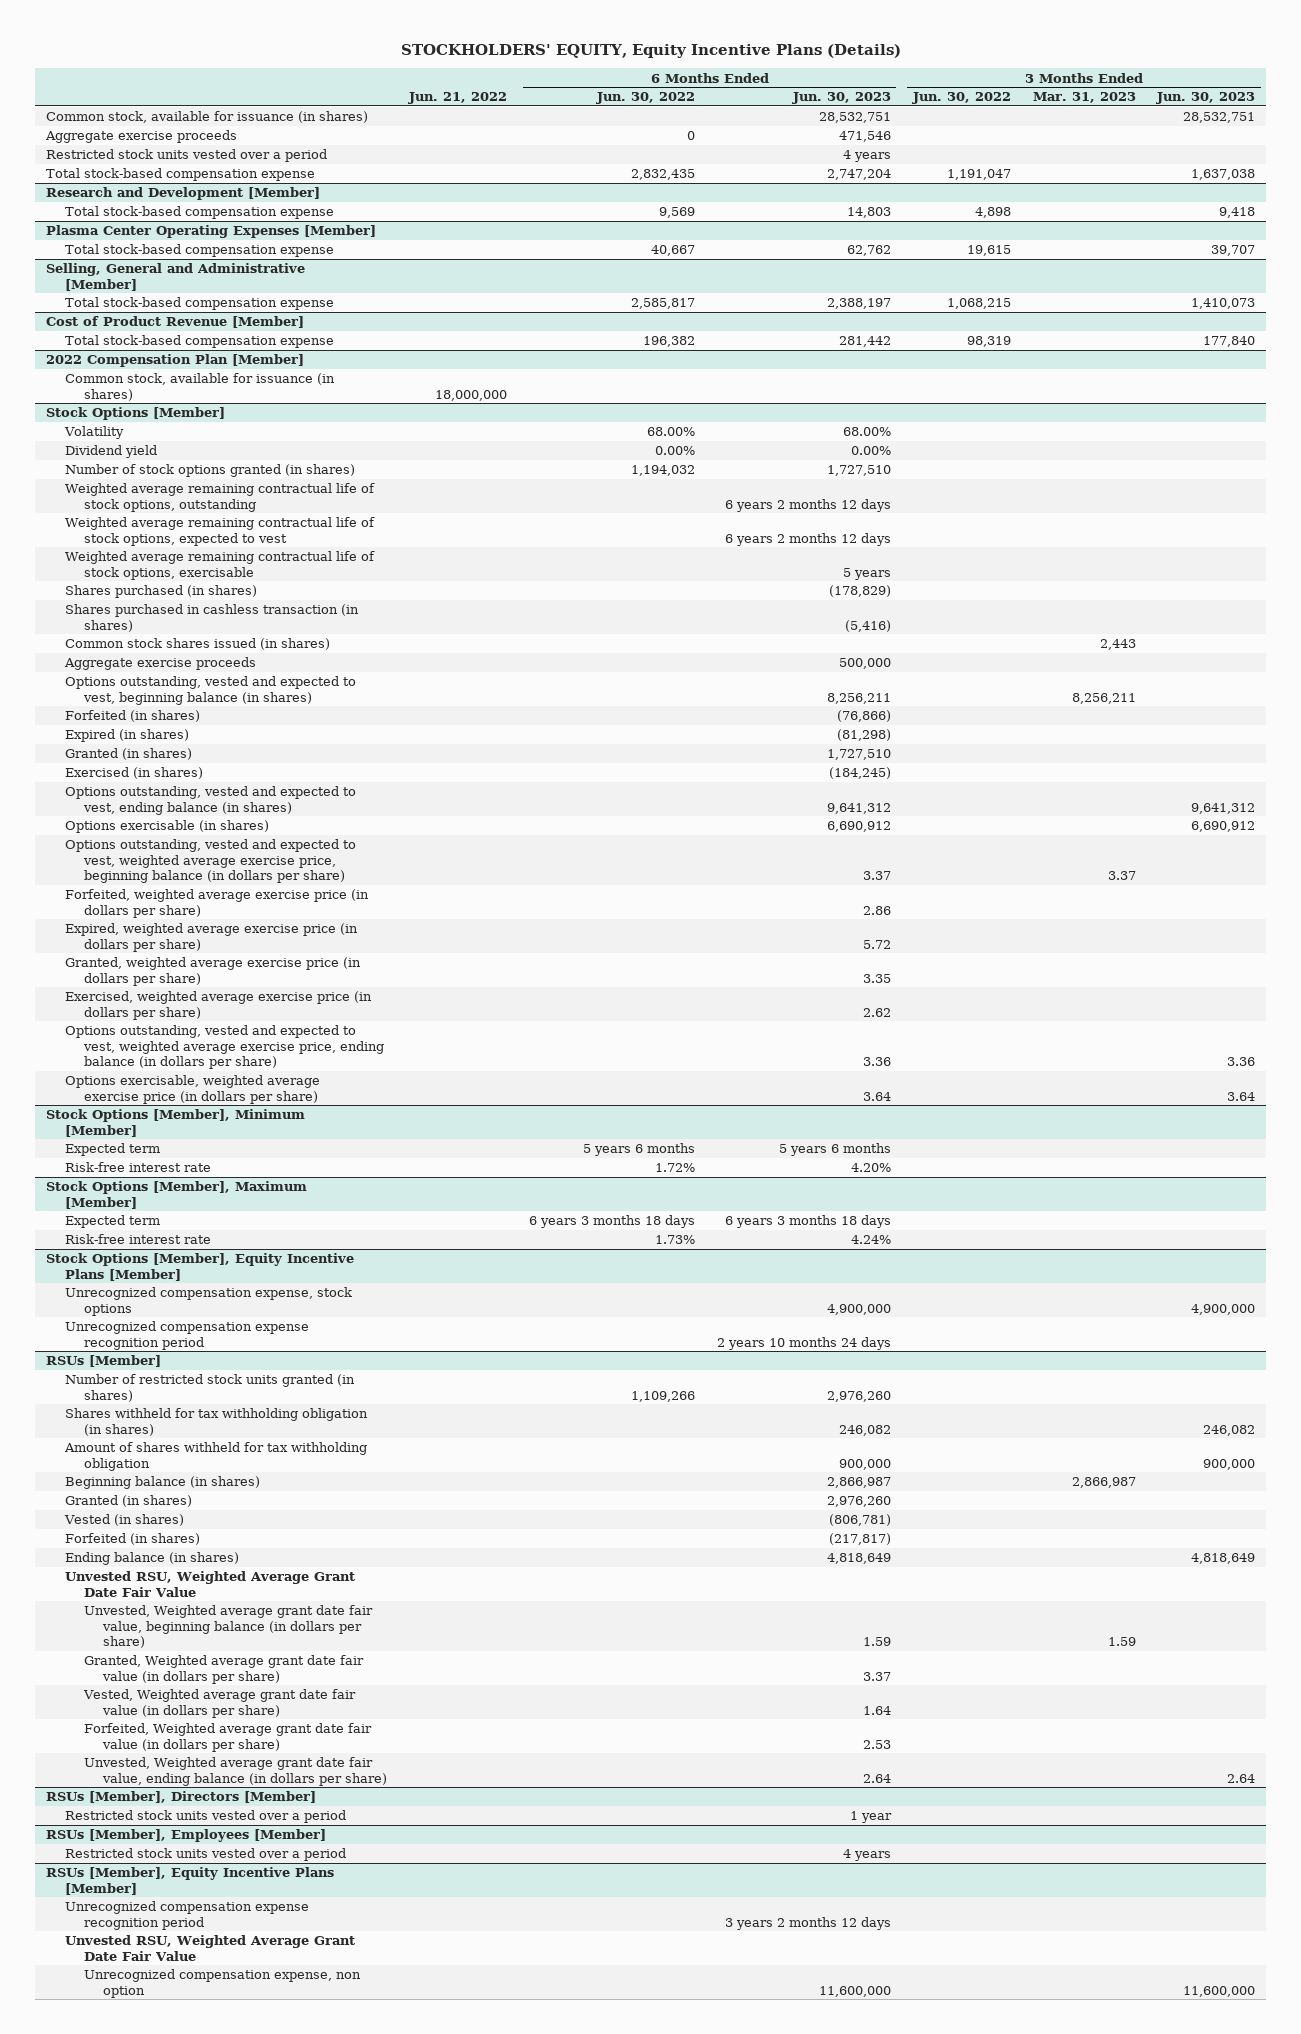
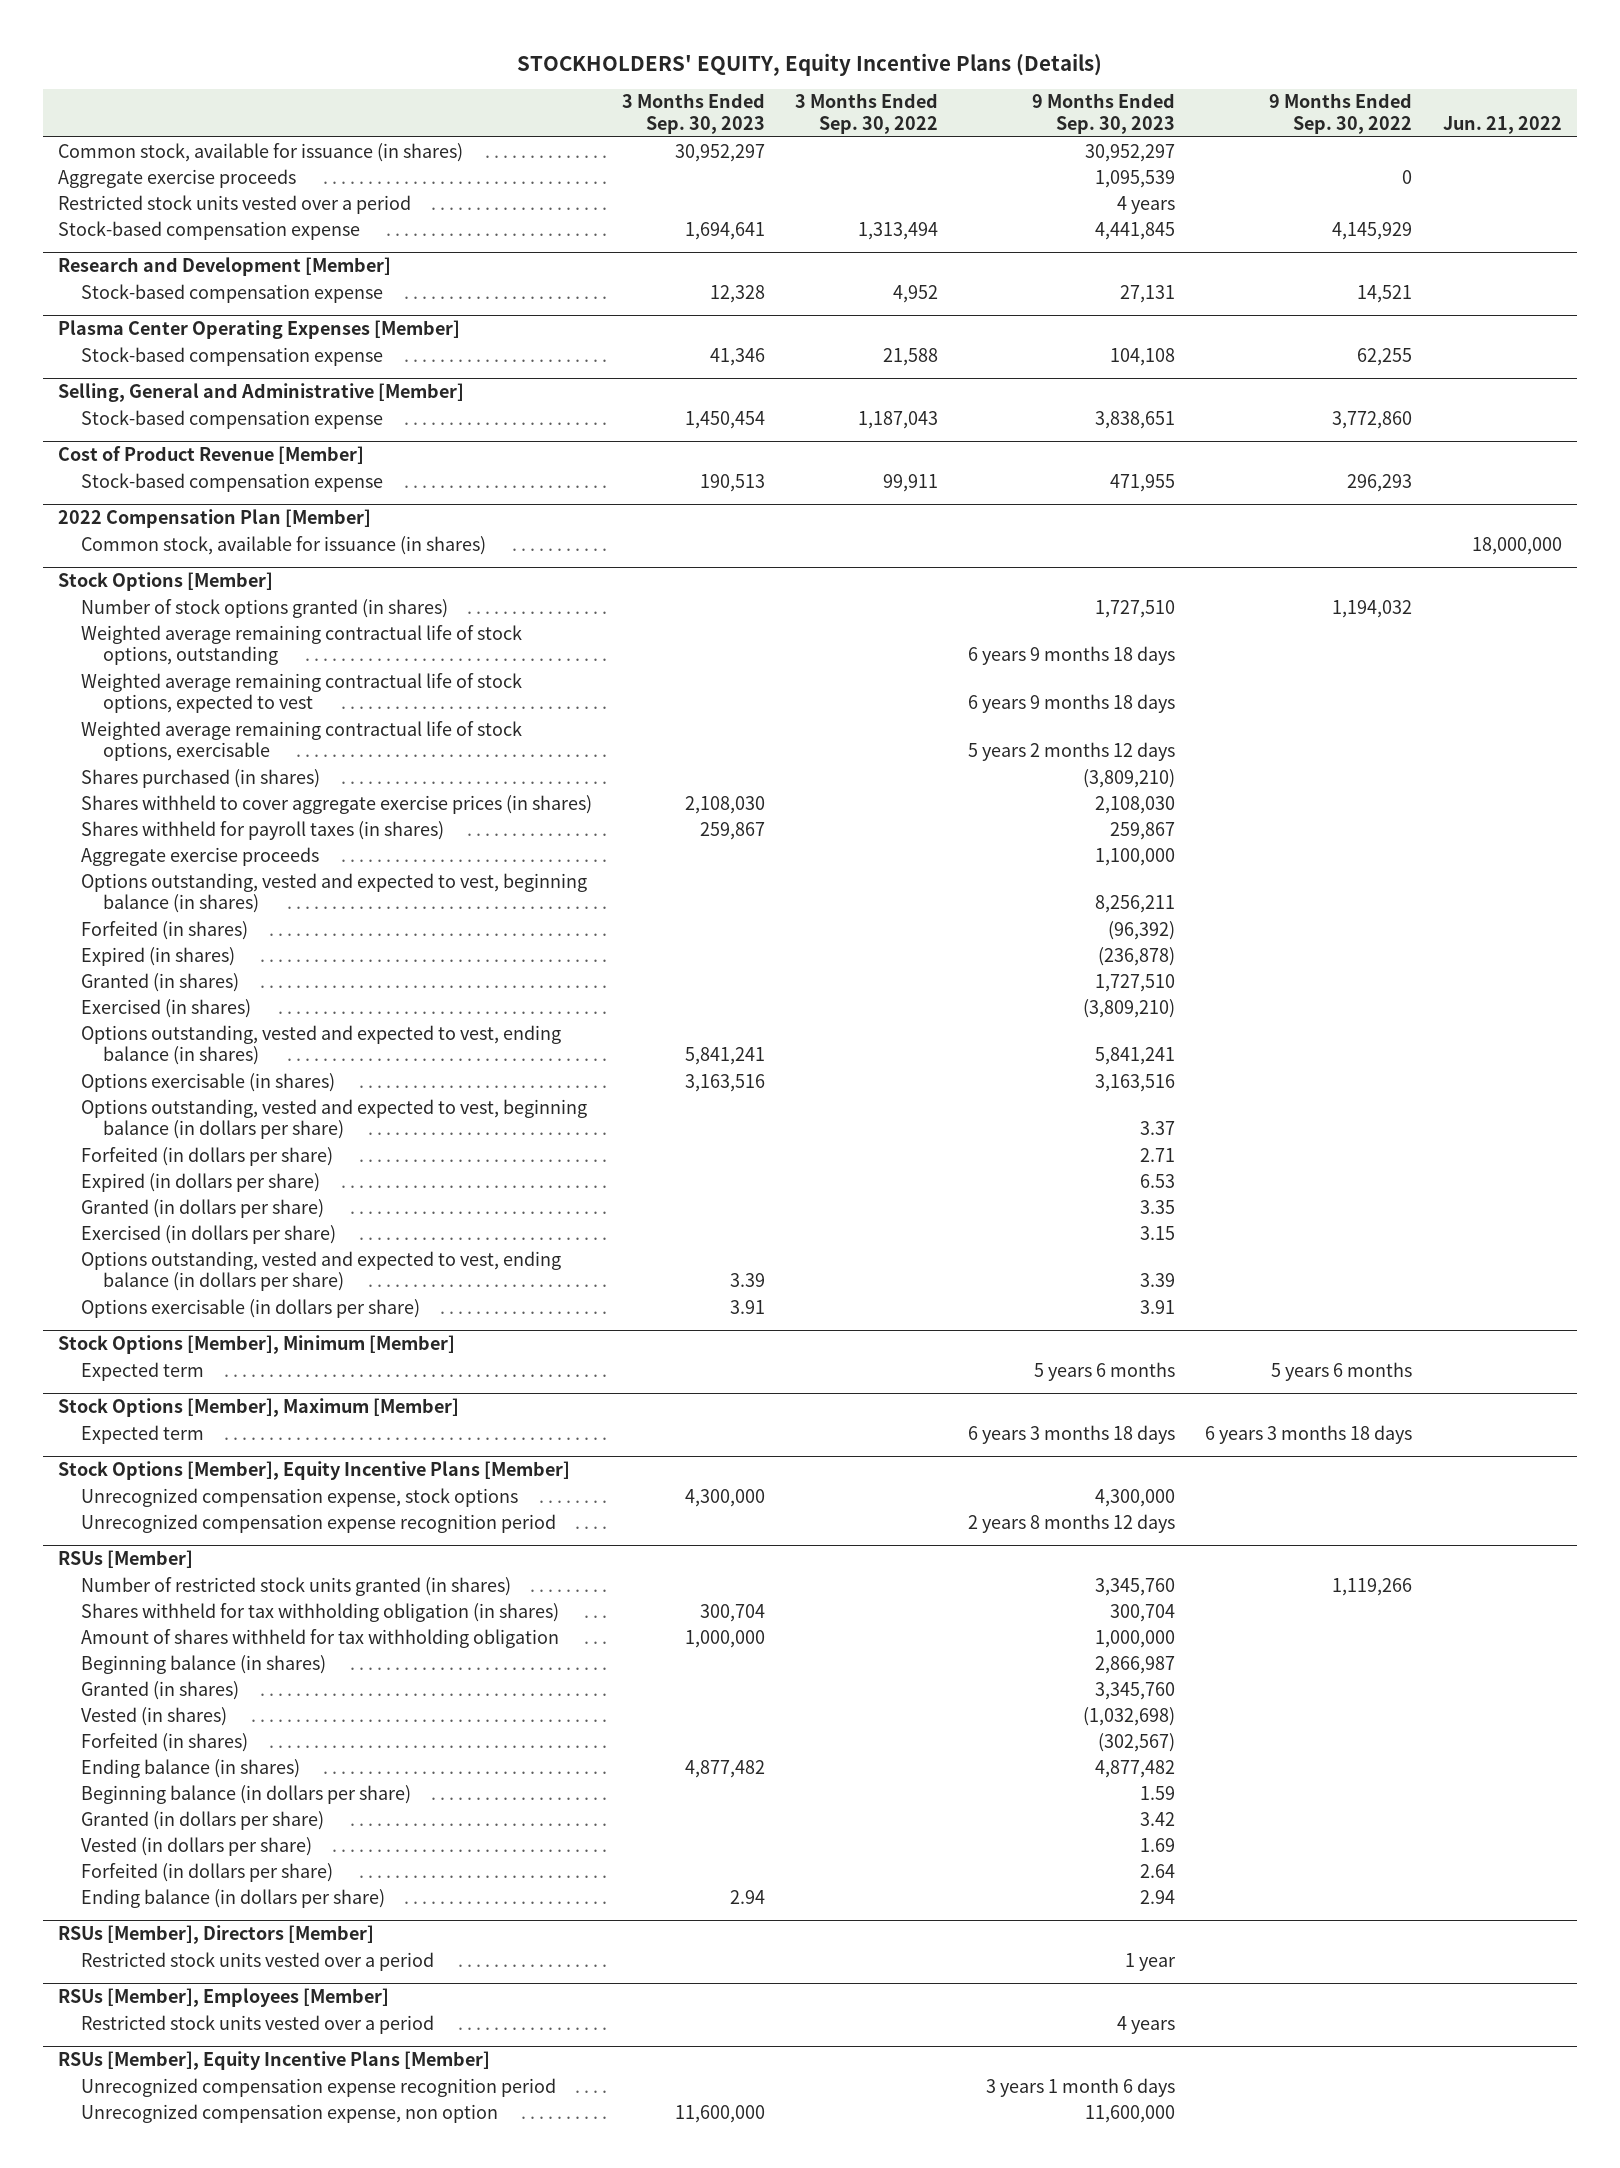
- | Jun. 21, 2022 | 6 Months Ended Jun. 30, 2022 | 6 Months Ended Jun. 30, 2023 | 3 Months Ended Jun. 30, 2022 | 3 Months Ended Mar. 31, 2023 | 3 Months Ended Jun. 30, 2023
+ | 3 Months Ended Sep. 30, 2023 | 3 Months Ended Sep. 30, 2022 | 9 Months Ended Sep. 30, 2023 | 9 Months Ended Sep. 30, 2022 | Jun. 21, 2022
- Total stock-based compensation expense | | 2,832,435 | 2,747,204 | 1,191,047 | | 1,637,038
+ Stock-based compensation expense | 1,694,641 | 1,313,494 | 4,441,845 | 4,145,929 |
@ Research and Development [Member]
- Total stock-based compensation expense | | 9,569 | 14,803 | 4,898 | | 9,418
+ Stock-based compensation expense | 12,328 | 4,952 | 27,131 | 14,521 |
@ Plasma Center Operating Expenses [Member]
- Total stock-based compensation expense | | 40,667 | 62,762 | 19,615 | | 39,707
+ Stock-based compensation expense | 41,346 | 21,588 | 104,108 | 62,255 |
@ Selling, General and Administrative [Member]
- Total stock-based compensation expense | | 2,585,817 | 2,388,197 | 1,068,215 | | 1,410,073
+ Stock-based compensation expense | 1,450,454 | 1,187,043 | 3,838,651 | 3,772,860 |
@ Cost of Product Revenue [Member]
- Total stock-based compensation expense | | 196,382 | 281,442 | 98,319 | | 177,840
+ Stock-based compensation expense | 190,513 | 99,911 | 471,955 | 296,293 |
@ Stock Options [Member]
- Volatility | | 68.00% | 68.00% | | |
- Dividend yield | | 0.00% | 0.00% | | |
- Shares purchased in cashless transaction (in shares) | | | (5,416) | | |
- Common stock shares issued (in shares) | | | | | 2,443 |
+ Shares withheld to cover aggregate exercise prices (in shares) | 2,108,030 | | 2,108,030 | |
+ Shares withheld for payroll taxes (in shares) | 259,867 | | 259,867 | |
- Options outstanding, vested and expected to vest, weighted average exercise price, beginning balance (in dollars per share) | | | 3.37 | | 3.37 |
- Forfeited, weighted average exercise price (in dollars per share) | | | 2.86 | | |
- Expired, weighted average exercise price (in dollars per share) | | | 5.72 | | |
- Granted, weighted average exercise price (in dollars per share) | | | 3.35 | | |
- Exercised, weighted average exercise price (in dollars per share) | | | 2.62 | | |
- Options outstanding, vested and expected to vest, weighted average exercise price, ending balance (in dollars per share) | | | 3.36 | | | 3.36
- Options exercisable, weighted average exercise price (in dollars per share) | | | 3.64 | | | 3.64
+ Options outstanding, vested and expected to vest, beginning balance (in dollars per share) | | | 3.37 | |
+ Forfeited (in dollars per share) | | | 2.71 | |
+ Expired (in dollars per share) | | | 6.53 | |
+ Granted (in dollars per share) | | | 3.35 | |
+ Exercised (in dollars per share) | | | 3.15 | |
+ Options outstanding, vested and expected to vest, ending balance (in dollars per share) | 3.39 | | 3.39 | |
+ Options exercisable (in dollars per share) | 3.91 | | 3.91 | |
@ Stock Options [Member], Minimum [Member]
- Risk-free interest rate | | 1.72% | 4.20% | | |
@ Stock Options [Member], Maximum [Member]
- Risk-free interest rate | | 1.73% | 4.24% | | |
@ RSUs [Member]
- Unvested RSU, Weighted Average Grant Date Fair Value
- Unvested, Weighted average grant date fair value, beginning balance (in dollars per share) | | | 1.59 | | 1.59 |
- Granted, Weighted average grant date fair value (in dollars per share) | | | 3.37 | | |
- Vested, Weighted average grant date fair value (in dollars per share) | | | 1.64 | | |
- Forfeited, Weighted average grant date fair value (in dollars per share) | | | 2.53 | | |
- Unvested, Weighted average grant date fair value, ending balance (in dollars per share) | | | 2.64 | | | 2.64
+ Beginning balance (in dollars per share) | | | 1.59 | |
+ Granted (in dollars per share) | | | 3.42 | |
+ Vested (in dollars per share) | | | 1.69 | |
+ Forfeited (in dollars per share) | | | 2.64 | |
+ Ending balance (in dollars per share) | 2.94 | | 2.94 | |
@ RSUs [Member], Equity Incentive Plans [Member]
- Unvested RSU, Weighted Average Grant Date Fair Value

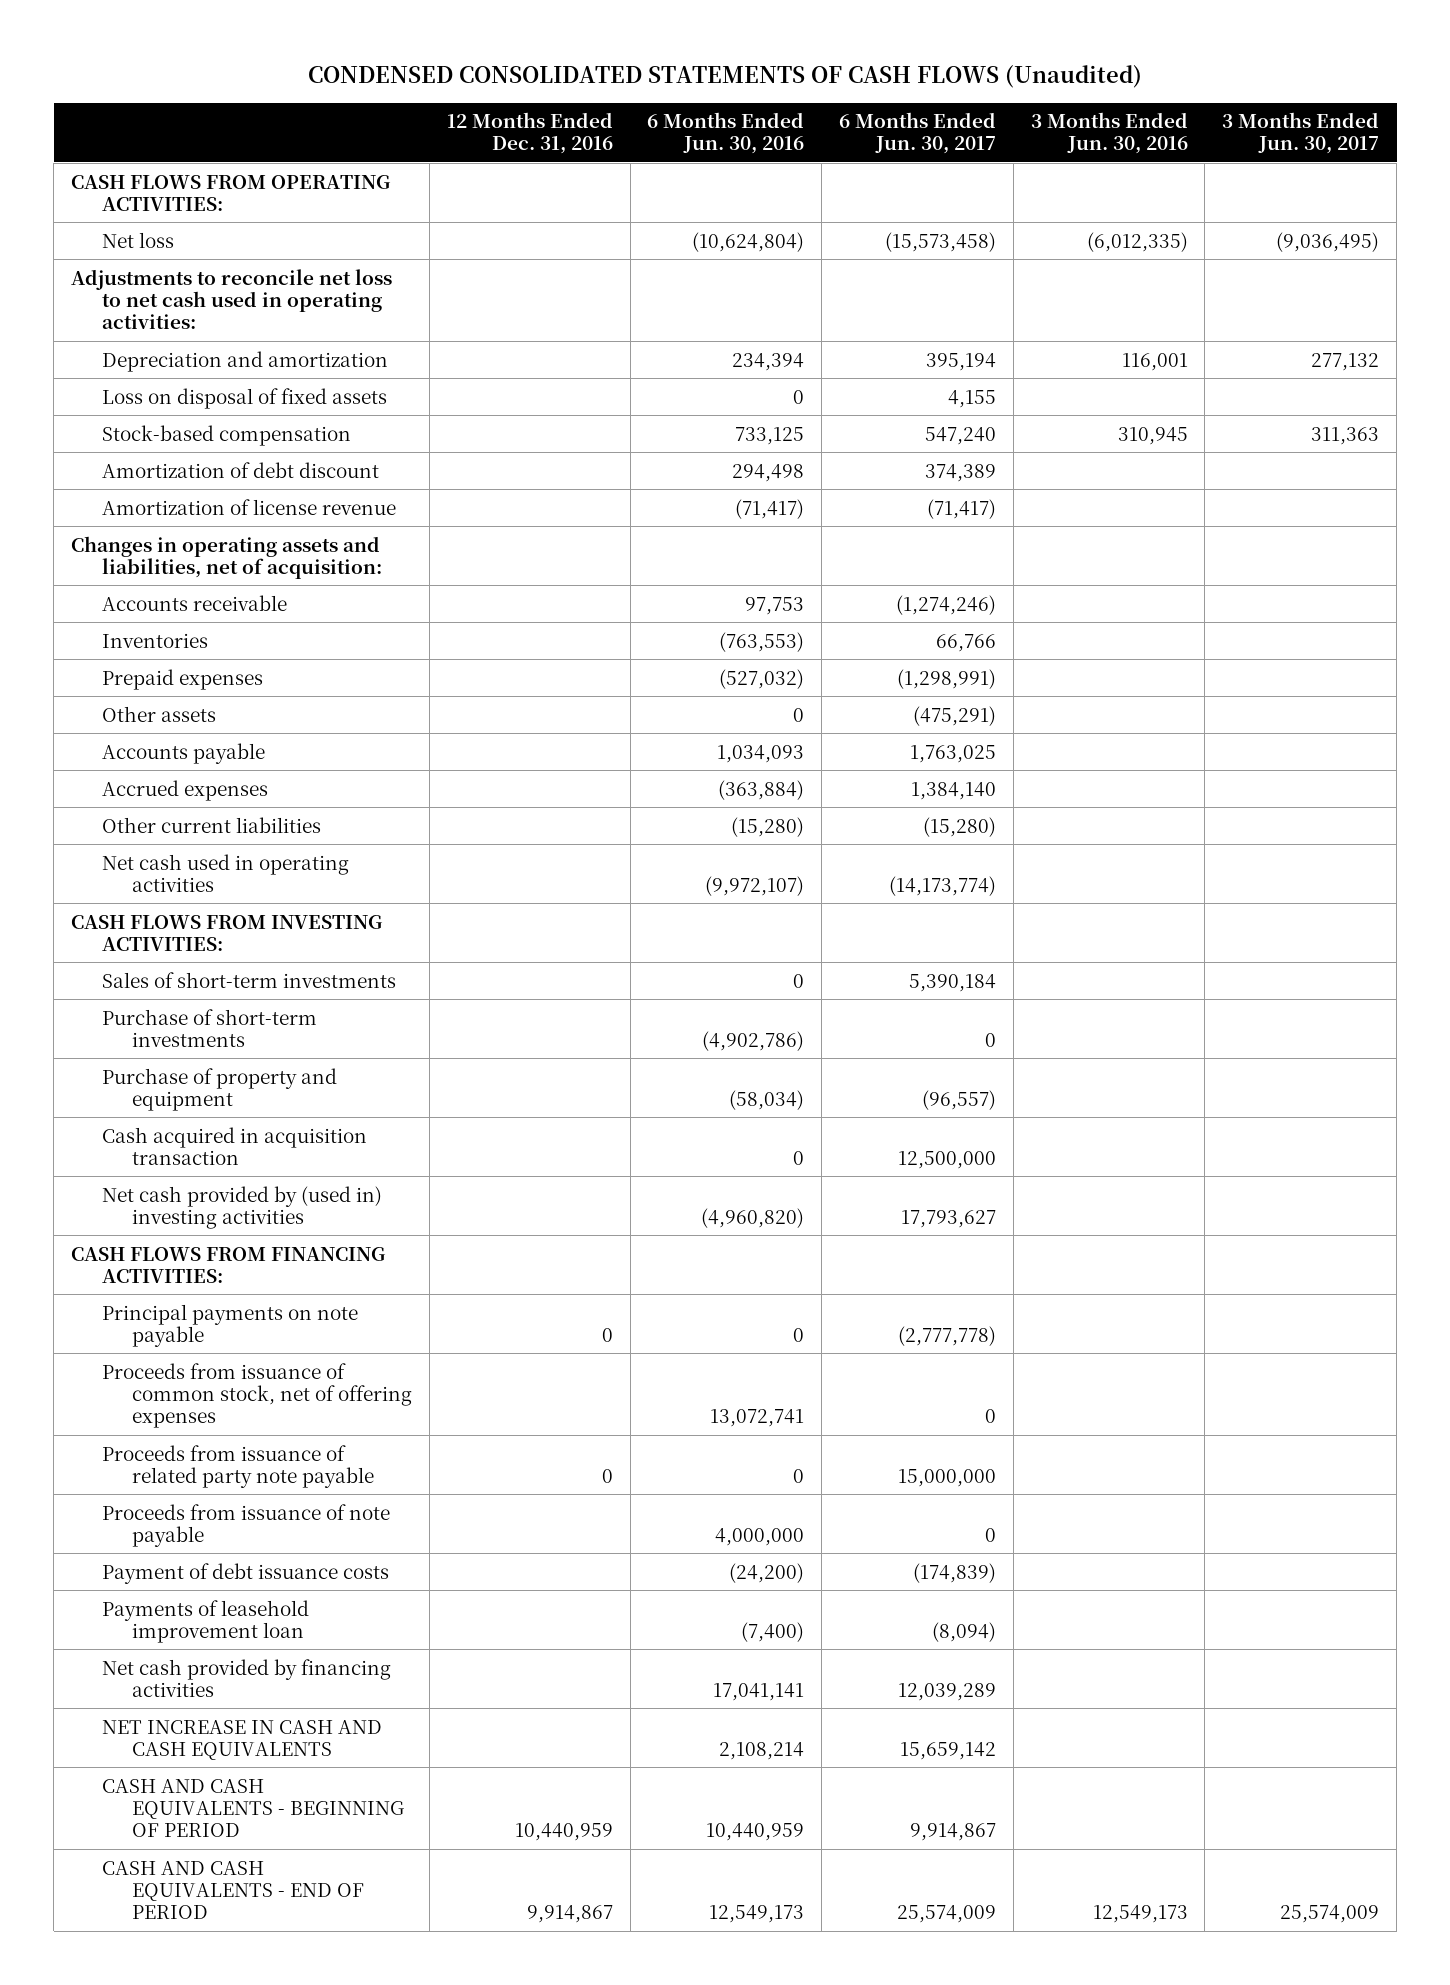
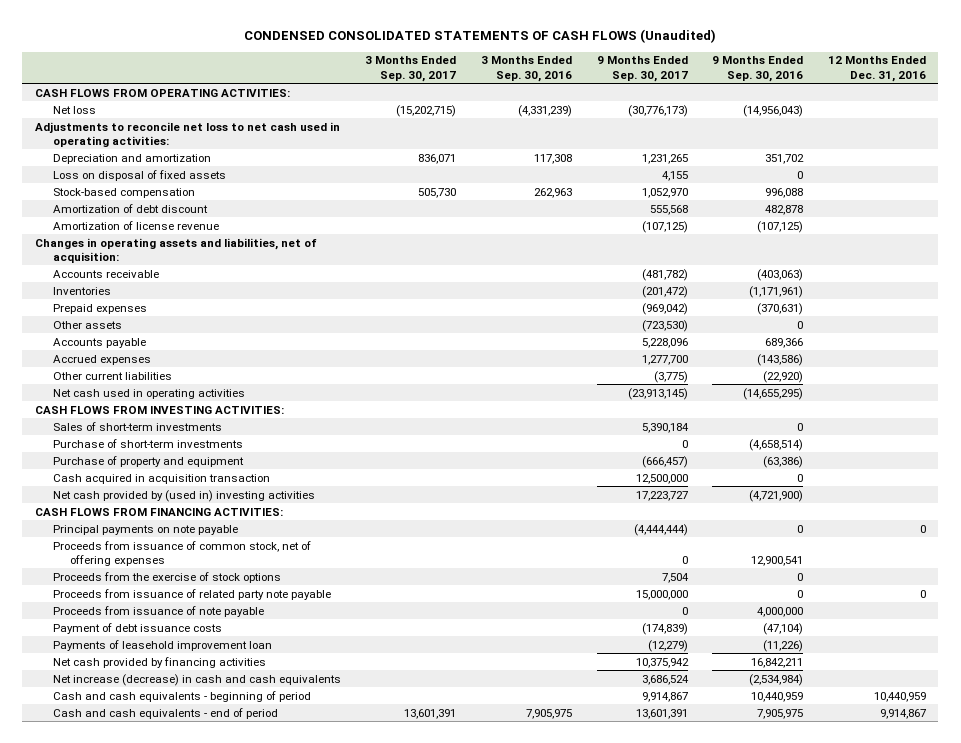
- | 12 Months Ended Dec. 31, 2016 | 6 Months Ended Jun. 30, 2016 | 6 Months Ended Jun. 30, 2017 | 3 Months Ended Jun. 30, 2016 | 3 Months Ended Jun. 30, 2017
+ | 3 Months Ended Sep. 30, 2017 | 3 Months Ended Sep. 30, 2016 | 9 Months Ended Sep. 30, 2017 | 9 Months Ended Sep. 30, 2016 | 12 Months Ended Dec. 31, 2016
+ Proceeds from the exercise of stock options | | | 7,504 | 0 |
- NET INCREASE IN CASH AND CASH EQUIVALENTS | | 2,108,214 | 15,659,142 | |
- CASH AND CASH EQUIVALENTS - BEGINNING OF PERIOD | 10,440,959 | 10,440,959 | 9,914,867 | |
- CASH AND CASH EQUIVALENTS - END OF PERIOD | 9,914,867 | 12,549,173 | 25,574,009 | 12,549,173 | 25,574,009
+ Net increase (decrease) in cash and cash equivalents | | | 3,686,524 | (2,534,984) |
+ Cash and cash equivalents - beginning of period | | | 9,914,867 | 10,440,959 | 10,440,959
+ Cash and cash equivalents - end of period | 13,601,391 | 7,905,975 | 13,601,391 | 7,905,975 | 9,914,867

